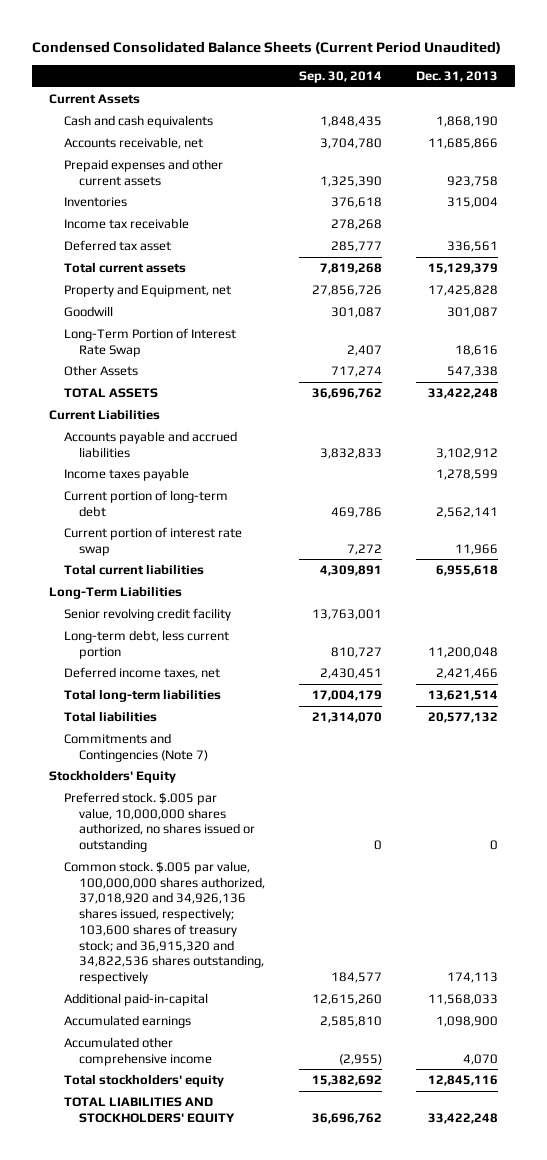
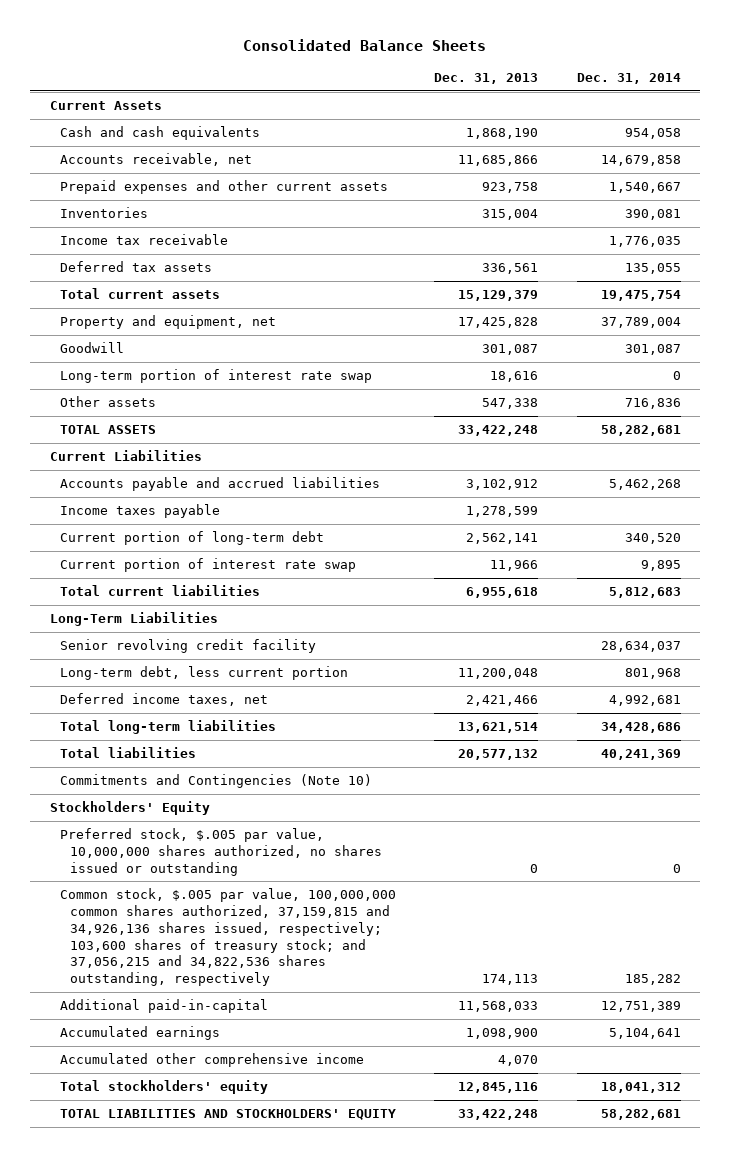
- Condensed Consolidated Balance Sheets (Current Period Unaudited)
+ Consolidated Balance Sheets
- | Sep. 30, 2014 | Dec. 31, 2013
+ | Dec. 31, 2013 | Dec. 31, 2014
- Deferred tax asset | 285,777 | 336,561
+ Deferred tax assets | 336,561 | 135,055
- Property and Equipment, net | 27,856,726 | 17,425,828
+ Property and equipment, net | 17,425,828 | 37,789,004
- Long-Term Portion of Interest Rate Swap | 2,407 | 18,616
- Other Assets | 717,274 | 547,338
+ Long-term portion of interest rate swap | 18,616 | 0
+ Other assets | 547,338 | 716,836
- Commitments and Contingencies (Note 7)
+ Commitments and Contingencies (Note 10)
- Preferred stock. $.005 par value, 10,000,000 shares authorized, no shares issued or outstanding | 0 | 0
- Common stock. $.005 par value, 100,000,000 shares authorized, 37,018,920 and 34,926,136 shares issued, respectively; 103,600 shares of treasury stock; and 36,915,320 and 34,822,536 shares outstanding, respectively | 184,577 | 174,113
+ Preferred stock, $.005 par value, 10,000,000 shares authorized, no shares issued or outstanding | 0 | 0
+ Common stock, $.005 par value, 100,000,000 common shares authorized, 37,159,815 and 34,926,136 shares issued, respectively; 103,600 shares of treasury stock; and 37,056,215 and 34,822,536 shares outstanding, respectively | 174,113 | 185,282

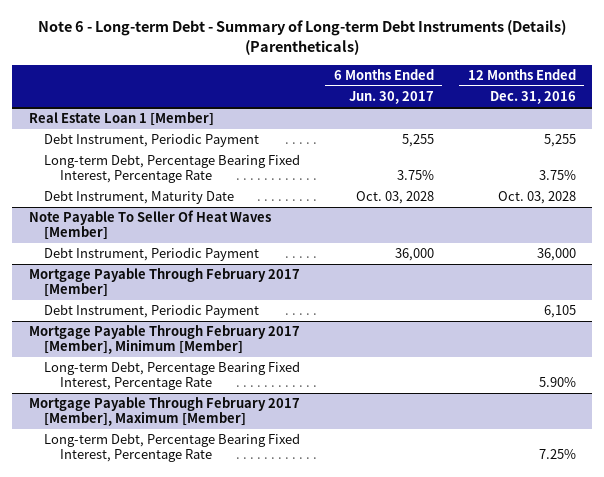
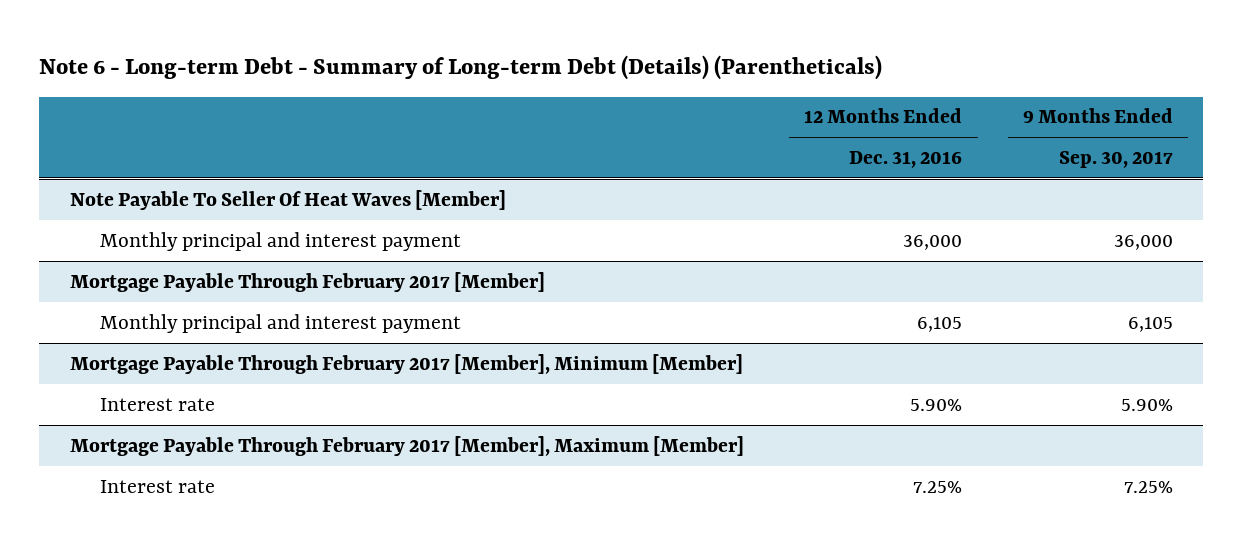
- Note 6 - Long-term Debt - Summary of Long-term Debt Instruments (Details) (Parentheticals)
+ Note 6 - Long-term Debt - Summary of Long-term Debt (Details) (Parentheticals)
- | 6 Months Ended Jun. 30, 2017 | 12 Months Ended Dec. 31, 2016
+ | 12 Months Ended Dec. 31, 2016 | 9 Months Ended Sep. 30, 2017
- Real Estate Loan 1 [Member]
- Debt Instrument, Periodic Payment | 5,255 | 5,255
- Long-term Debt, Percentage Bearing Fixed Interest, Percentage Rate | 3.75% | 3.75%
- Debt Instrument, Maturity Date | Oct. 03, 2028 | Oct. 03, 2028
@ Note Payable To Seller Of Heat Waves [Member]
- Debt Instrument, Periodic Payment | 36,000 | 36,000
+ Monthly principal and interest payment | 36,000 | 36,000
@ Mortgage Payable Through February 2017 [Member]
- Debt Instrument, Periodic Payment | | 6,105
+ Monthly principal and interest payment | 6,105 | 6,105
@ Mortgage Payable Through February 2017 [Member], Minimum [Member]
- Long-term Debt, Percentage Bearing Fixed Interest, Percentage Rate | | 5.90%
+ Interest rate | 5.90% | 5.90%
@ Mortgage Payable Through February 2017 [Member], Maximum [Member]
- Long-term Debt, Percentage Bearing Fixed Interest, Percentage Rate | | 7.25%
+ Interest rate | 7.25% | 7.25%

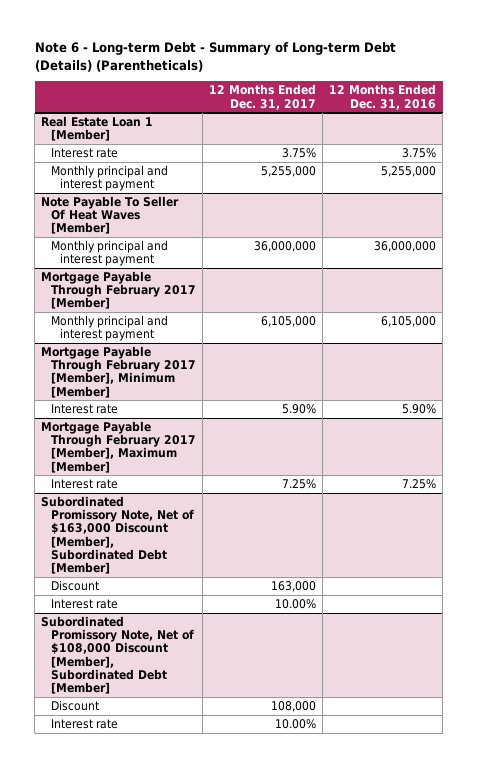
- | 12 Months Ended Dec. 31, 2016 | 9 Months Ended Sep. 30, 2017
+ | 12 Months Ended Dec. 31, 2017 | 12 Months Ended Dec. 31, 2016
+ Real Estate Loan 1 [Member]
+ Interest rate | 3.75% | 3.75%
+ Monthly principal and interest payment | 5,255,000 | 5,255,000
@ Note Payable To Seller Of Heat Waves [Member]
- Monthly principal and interest payment | 36,000 | 36,000
+ Monthly principal and interest payment | 36,000,000 | 36,000,000
@ Mortgage Payable Through February 2017 [Member]
- Monthly principal and interest payment | 6,105 | 6,105
+ Monthly principal and interest payment | 6,105,000 | 6,105,000
+ Subordinated Promissory Note, Net of $163,000 Discount [Member], Subordinated Debt [Member]
+ Discount | 163,000 |
+ Interest rate | 10.00% |
+ Subordinated Promissory Note, Net of $108,000 Discount [Member], Subordinated Debt [Member]
+ Discount | 108,000 |
+ Interest rate | 10.00% |

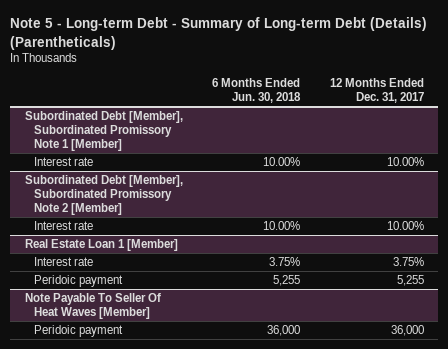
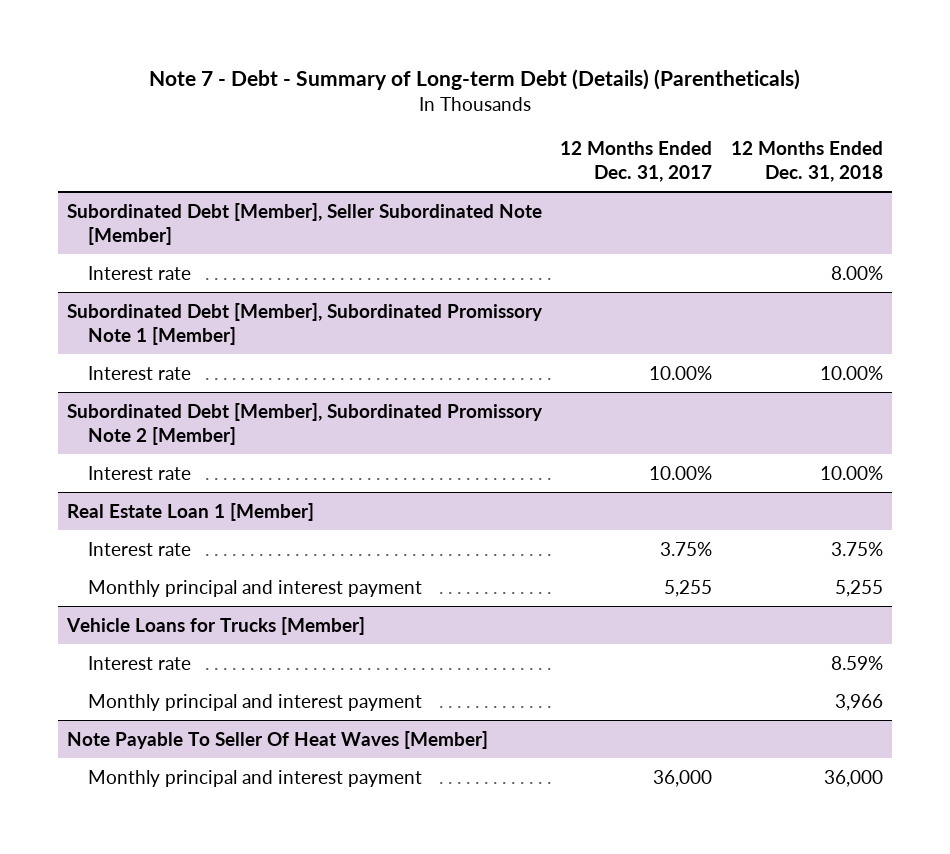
- Note 5 - Long-term Debt - Summary of Long-term Debt (Details) (Parentheticals)
+ Note 7 - Debt - Summary of Long-term Debt (Details) (Parentheticals)
- | 6 Months Ended Jun. 30, 2018 | 12 Months Ended Dec. 31, 2017
+ | 12 Months Ended Dec. 31, 2017 | 12 Months Ended Dec. 31, 2018
+ Subordinated Debt [Member], Seller Subordinated Note [Member]
+ Interest rate | | 8.00%
@ Real Estate Loan 1 [Member]
- Peridoic payment | 5,255 | 5,255
+ Monthly principal and interest payment | 5,255 | 5,255
+ Vehicle Loans for Trucks [Member]
+ Interest rate | | 8.59%
+ Monthly principal and interest payment | | 3,966
@ Note Payable To Seller Of Heat Waves [Member]
- Peridoic payment | 36,000 | 36,000
+ Monthly principal and interest payment | 36,000 | 36,000

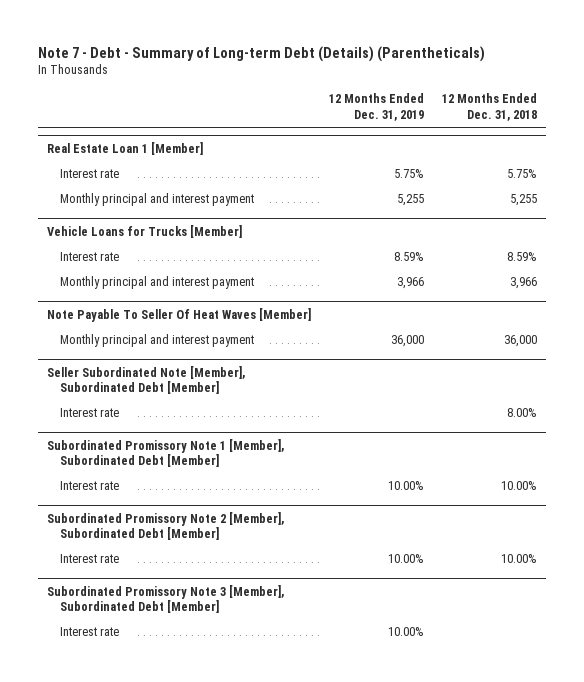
- | 12 Months Ended Dec. 31, 2017 | 12 Months Ended Dec. 31, 2018
+ | 12 Months Ended Dec. 31, 2019 | 12 Months Ended Dec. 31, 2018
- Subordinated Debt [Member], Seller Subordinated Note [Member]
- Interest rate | | 8.00%
- Subordinated Debt [Member], Subordinated Promissory Note 1 [Member]
- Interest rate | 10.00% | 10.00%
- Subordinated Debt [Member], Subordinated Promissory Note 2 [Member]
- Interest rate | 10.00% | 10.00%
@ Real Estate Loan 1 [Member]
- Interest rate | 3.75% | 3.75%
+ Interest rate | 5.75% | 5.75%
+ Seller Subordinated Note [Member], Subordinated Debt [Member]
+ Interest rate | | 8.00%
+ Subordinated Promissory Note 1 [Member], Subordinated Debt [Member]
+ Interest rate | 10.00% | 10.00%
+ Subordinated Promissory Note 2 [Member], Subordinated Debt [Member]
+ Interest rate | 10.00% | 10.00%
+ Subordinated Promissory Note 3 [Member], Subordinated Debt [Member]
+ Interest rate | 10.00% |

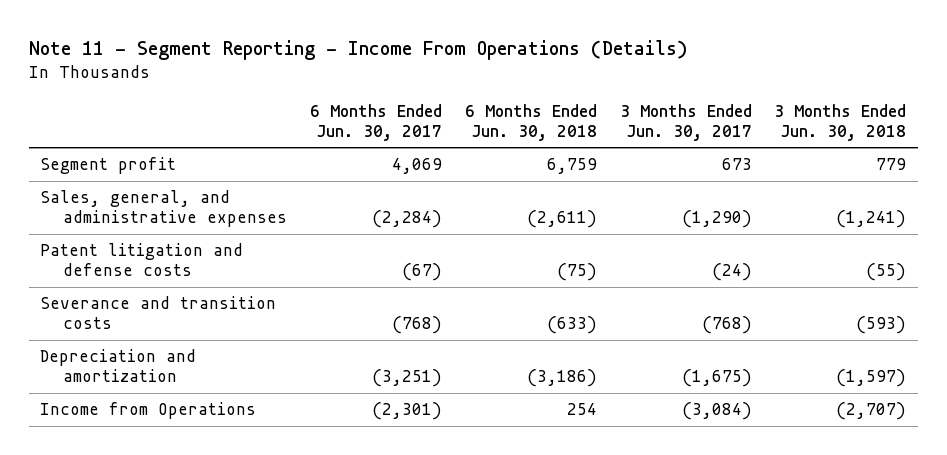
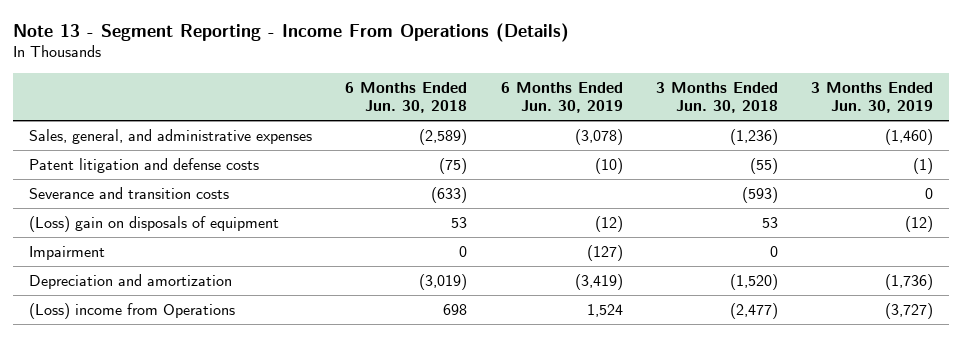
- Note 11 - Segment Reporting - Income From Operations (Details)
+ Note 13 - Segment Reporting - Income From Operations (Details)
- | 6 Months Ended Jun. 30, 2017 | 6 Months Ended Jun. 30, 2018 | 3 Months Ended Jun. 30, 2017 | 3 Months Ended Jun. 30, 2018
+ | 6 Months Ended Jun. 30, 2018 | 6 Months Ended Jun. 30, 2019 | 3 Months Ended Jun. 30, 2018 | 3 Months Ended Jun. 30, 2019
- Segment profit | 4,069 | 6,759 | 673 | 779
- Sales, general, and administrative expenses | (2,284) | (2,611) | (1,290) | (1,241)
+ Sales, general, and administrative expenses | (2,589) | (3,078) | (1,236) | (1,460)
- Depreciation and amortization | (3,251) | (3,186) | (1,675) | (1,597)
- Income from Operations | (2,301) | 254 | (3,084) | (2,707)
+ (Loss) gain on disposals of equipment | 53 | (12) | 53 | (12)
+ Impairment | 0 | (127) | 0 |
+ Depreciation and amortization | (3,019) | (3,419) | (1,520) | (1,736)
+ (Loss) income from Operations | 698 | 1,524 | (2,477) | (3,727)

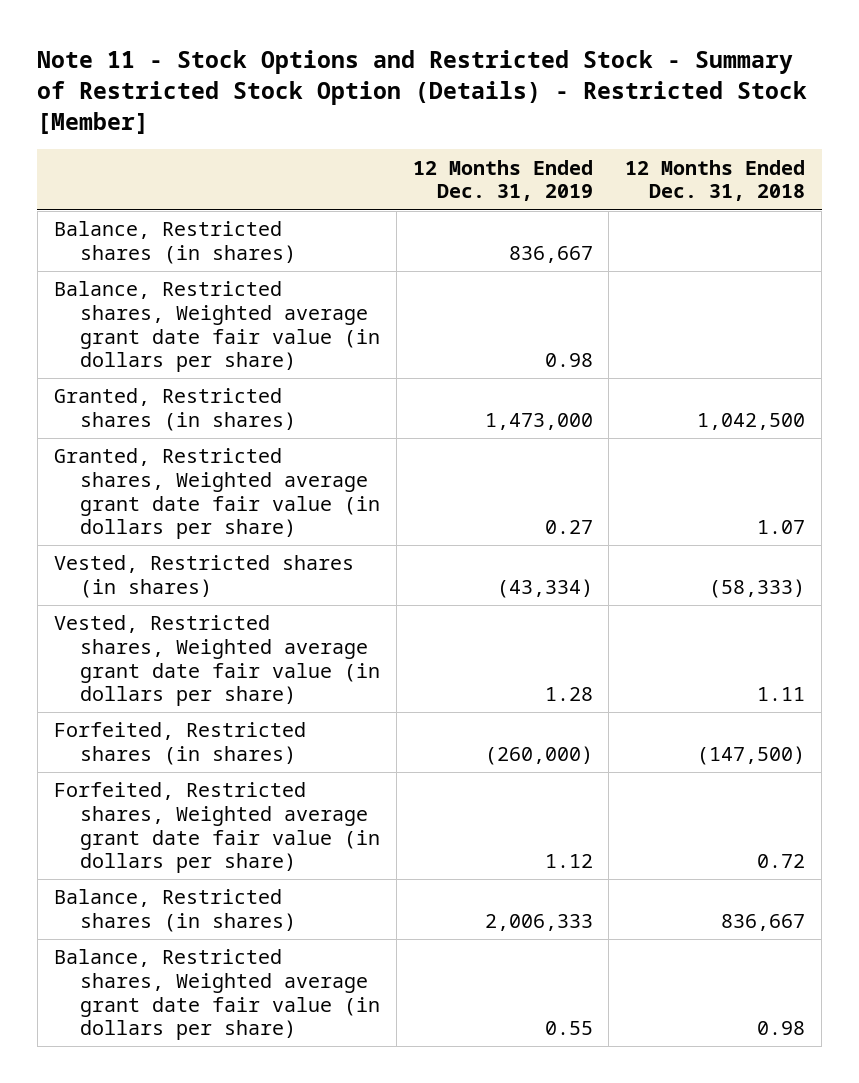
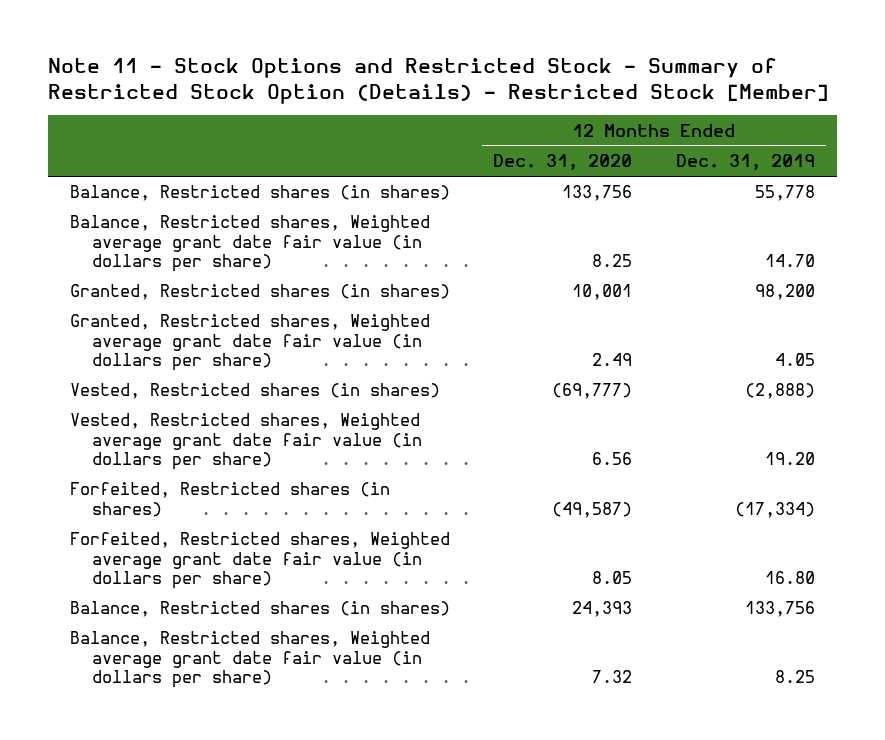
- | 12 Months Ended Dec. 31, 2019 | 12 Months Ended Dec. 31, 2018
+ | 12 Months Ended Dec. 31, 2020 | 12 Months Ended Dec. 31, 2019
- Balance, Restricted shares (in shares) | 836,667 |
- Balance, Restricted shares, Weighted average grant date fair value (in dollars per share) | 0.98 |
- Granted, Restricted shares (in shares) | 1,473,000 | 1,042,500
- Granted, Restricted shares, Weighted average grant date fair value (in dollars per share) | 0.27 | 1.07
- Vested, Restricted shares (in shares) | (43,334) | (58,333)
- Vested, Restricted shares, Weighted average grant date fair value (in dollars per share) | 1.28 | 1.11
- Forfeited, Restricted shares (in shares) | (260,000) | (147,500)
- Forfeited, Restricted shares, Weighted average grant date fair value (in dollars per share) | 1.12 | 0.72
- Balance, Restricted shares (in shares) | 2,006,333 | 836,667
- Balance, Restricted shares, Weighted average grant date fair value (in dollars per share) | 0.55 | 0.98
+ Balance, Restricted shares (in shares) | 133,756 | 55,778
+ Balance, Restricted shares, Weighted average grant date fair value (in dollars per share) | 8.25 | 14.70
+ Granted, Restricted shares (in shares) | 10,001 | 98,200
+ Granted, Restricted shares, Weighted average grant date fair value (in dollars per share) | 2.49 | 4.05
+ Vested, Restricted shares (in shares) | (69,777) | (2,888)
+ Vested, Restricted shares, Weighted average grant date fair value (in dollars per share) | 6.56 | 19.20
+ Forfeited, Restricted shares (in shares) | (49,587) | (17,334)
+ Forfeited, Restricted shares, Weighted average grant date fair value (in dollars per share) | 8.05 | 16.80
+ Balance, Restricted shares (in shares) | 24,393 | 133,756
+ Balance, Restricted shares, Weighted average grant date fair value (in dollars per share) | 7.32 | 8.25

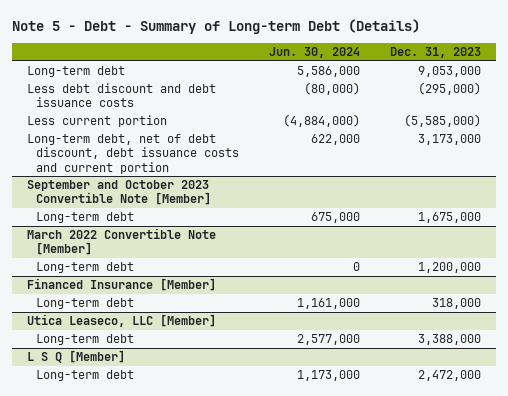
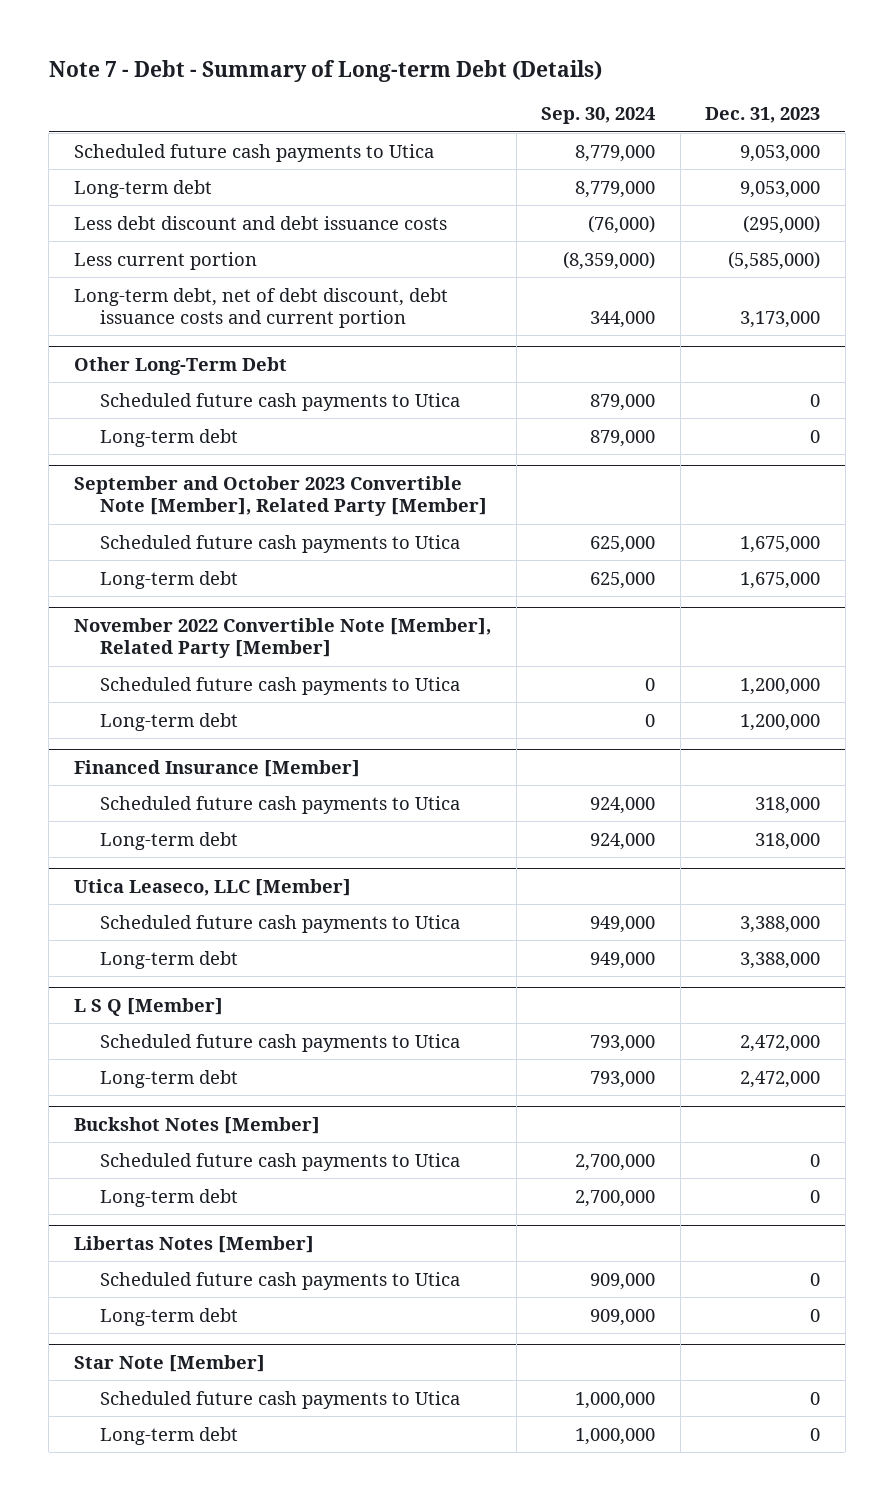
- Note 5 - Debt - Summary of Long-term Debt (Details)
+ Note 7 - Debt - Summary of Long-term Debt (Details)
- | Jun. 30, 2024 | Dec. 31, 2023
+ | Sep. 30, 2024 | Dec. 31, 2023
+ Scheduled future cash payments to Utica | 8,779,000 | 9,053,000
- September and October 2023 Convertible Note [Member]
+ Other Long-Term Debt
+ Scheduled future cash payments to Utica | 879,000 | 0
+ Long-term debt | 879,000 | 0
+ September and October 2023 Convertible Note [Member], Related Party [Member]
+ Scheduled future cash payments to Utica | 625,000 | 1,675,000
- March 2022 Convertible Note [Member]
+ November 2022 Convertible Note [Member], Related Party [Member]
+ Scheduled future cash payments to Utica | 0 | 1,200,000
@ Financed Insurance [Member]
+ Scheduled future cash payments to Utica | 924,000 | 318,000
@ Utica Leaseco, LLC [Member]
+ Scheduled future cash payments to Utica | 949,000 | 3,388,000
@ L S Q [Member]
+ Scheduled future cash payments to Utica | 793,000 | 2,472,000
+ Buckshot Notes [Member]
+ Scheduled future cash payments to Utica | 2,700,000 | 0
+ Long-term debt | 2,700,000 | 0
+ Libertas Notes [Member]
+ Scheduled future cash payments to Utica | 909,000 | 0
+ Long-term debt | 909,000 | 0
+ Star Note [Member]
+ Scheduled future cash payments to Utica | 1,000,000 | 0
+ Long-term debt | 1,000,000 | 0

